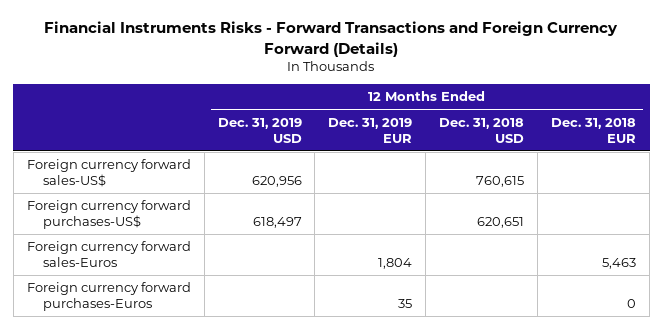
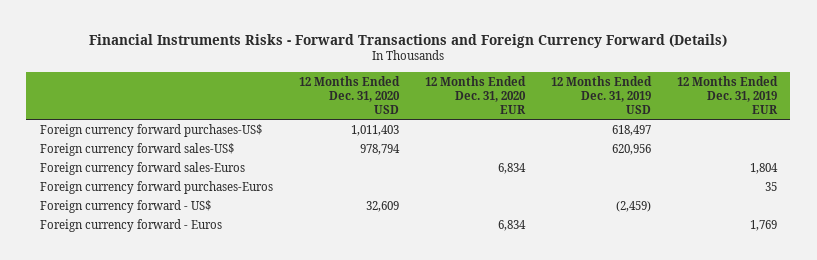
- | 12 Months Ended Dec. 31, 2019 USD | 12 Months Ended Dec. 31, 2019 EUR | 12 Months Ended Dec. 31, 2018 USD | 12 Months Ended Dec. 31, 2018 EUR
+ | 12 Months Ended Dec. 31, 2020 USD | 12 Months Ended Dec. 31, 2020 EUR | 12 Months Ended Dec. 31, 2019 USD | 12 Months Ended Dec. 31, 2019 EUR
moved down: Foreign currency forward sales-US$ | 978,794 | | 620,956 |
+ Foreign currency forward - US$ | 32,609 | | (2,459) |
+ Foreign currency forward - Euros | | 6,834 | | 1,769

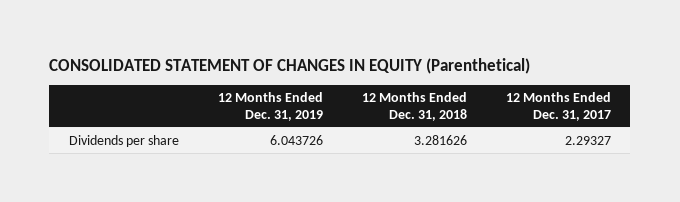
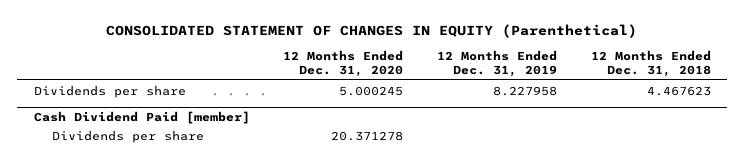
- | 12 Months Ended Dec. 31, 2019 | 12 Months Ended Dec. 31, 2018 | 12 Months Ended Dec. 31, 2017
+ | 12 Months Ended Dec. 31, 2020 | 12 Months Ended Dec. 31, 2019 | 12 Months Ended Dec. 31, 2018
- Dividends per share | 6.043726 | 3.281626 | 2.29327
+ Dividends per share | 5.000245 | 8.227958 | 4.467623
+ Cash Dividend Paid [member]
+ Dividends per share | 20.371278 | |

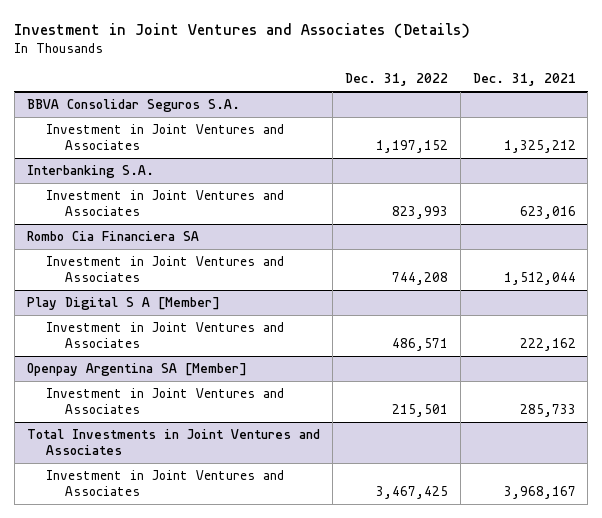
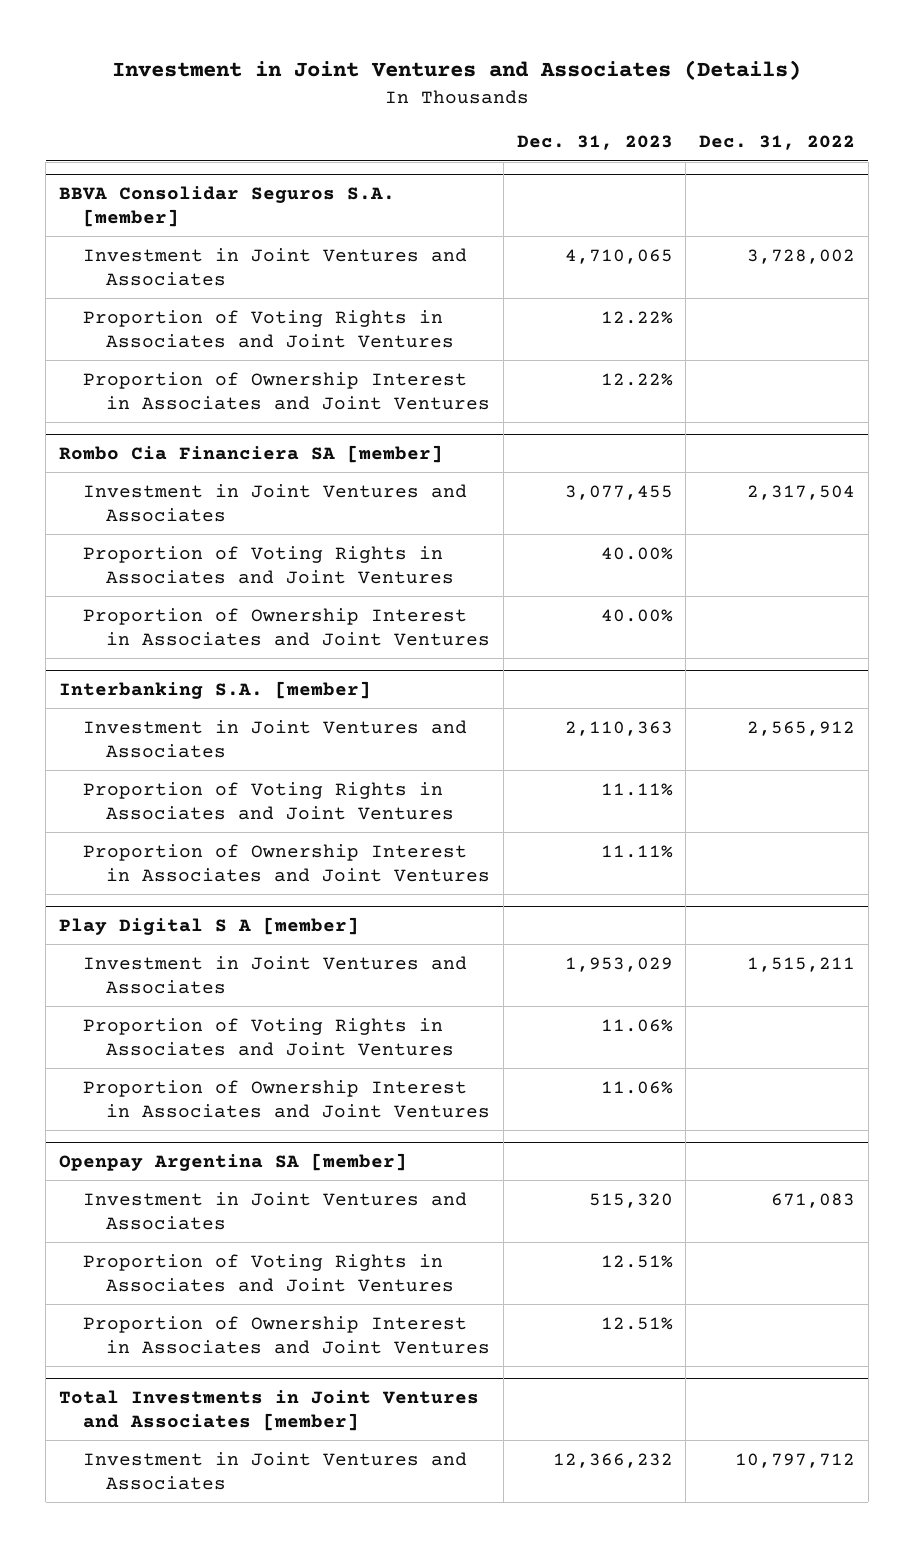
- | Dec. 31, 2022 | Dec. 31, 2021
+ | Dec. 31, 2023 | Dec. 31, 2022
- BBVA Consolidar Seguros S.A.
- Investment in Joint Ventures and Associates | 1,197,152 | 1,325,212
- Interbanking S.A.
- Investment in Joint Ventures and Associates | 823,993 | 623,016
- Rombo Cia Financiera SA
- Investment in Joint Ventures and Associates | 744,208 | 1,512,044
- Play Digital S A [Member]
- Investment in Joint Ventures and Associates | 486,571 | 222,162
- Openpay Argentina SA [Member]
- Investment in Joint Ventures and Associates | 215,501 | 285,733
- Total Investments in Joint Ventures and Associates
- Investment in Joint Ventures and Associates | 3,467,425 | 3,968,167
+ BBVA Consolidar Seguros S.A. [member]
+ Investment in Joint Ventures and Associates | 4,710,065 | 3,728,002
+ Proportion of Voting Rights in Associates and Joint Ventures | 12.22% |
+ Proportion of Ownership Interest in Associates and Joint Ventures | 12.22% |
+ Rombo Cia Financiera SA [member]
+ Investment in Joint Ventures and Associates | 3,077,455 | 2,317,504
+ Proportion of Voting Rights in Associates and Joint Ventures | 40.00% |
+ Proportion of Ownership Interest in Associates and Joint Ventures | 40.00% |
+ Interbanking S.A. [member]
+ Investment in Joint Ventures and Associates | 2,110,363 | 2,565,912
+ Proportion of Voting Rights in Associates and Joint Ventures | 11.11% |
+ Proportion of Ownership Interest in Associates and Joint Ventures | 11.11% |
+ Play Digital S A [member]
+ Investment in Joint Ventures and Associates | 1,953,029 | 1,515,211
+ Proportion of Voting Rights in Associates and Joint Ventures | 11.06% |
+ Proportion of Ownership Interest in Associates and Joint Ventures | 11.06% |
+ Openpay Argentina SA [member]
+ Investment in Joint Ventures and Associates | 515,320 | 671,083
+ Proportion of Voting Rights in Associates and Joint Ventures | 12.51% |
+ Proportion of Ownership Interest in Associates and Joint Ventures | 12.51% |
+ Total Investments in Joint Ventures and Associates [member]
+ Investment in Joint Ventures and Associates | 12,366,232 | 10,797,712

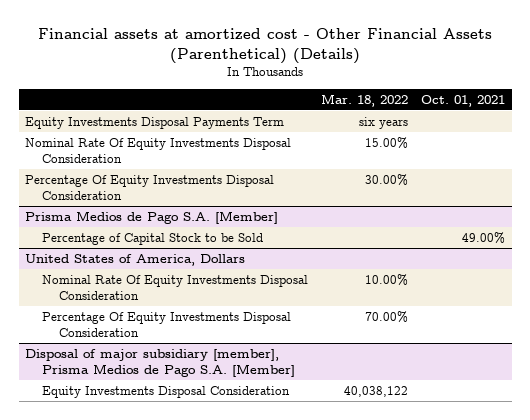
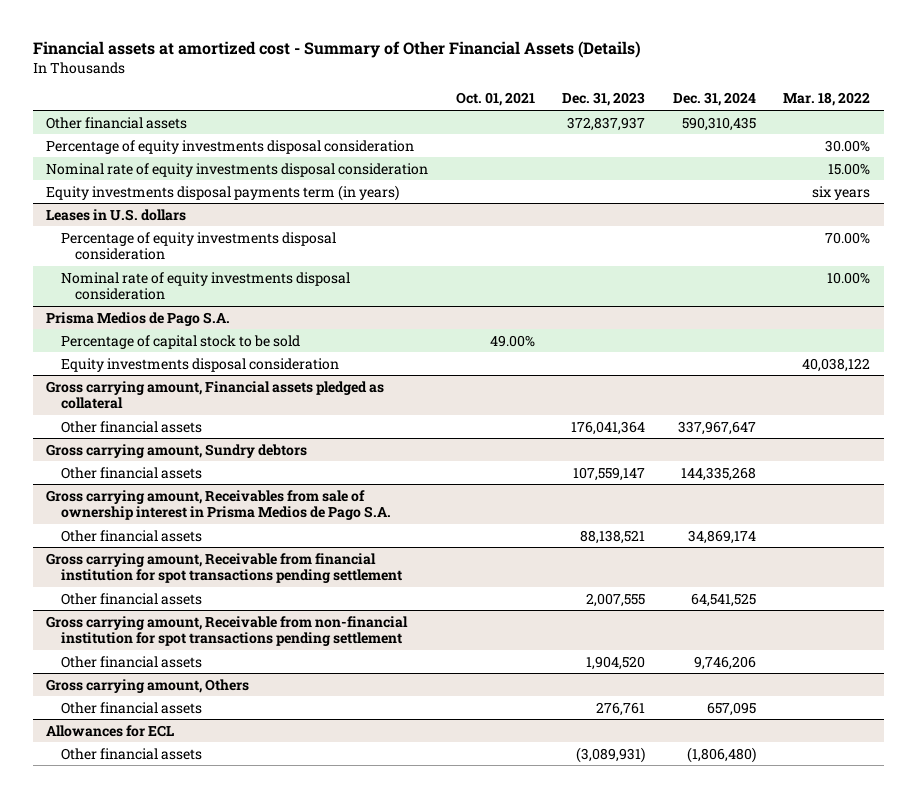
- Financial assets at amortized cost - Other Financial Assets (Parenthetical) (Details)
+ Financial assets at amortized cost - Summary of Other Financial Assets (Details)
- | Mar. 18, 2022 | Oct. 01, 2021
+ | Oct. 01, 2021 | Dec. 31, 2023 | Dec. 31, 2024 | Mar. 18, 2022
- Equity Investments Disposal Payments Term | six years |
- Nominal Rate Of Equity Investments Disposal Consideration | 15.00% |
- Percentage Of Equity Investments Disposal Consideration | 30.00% |
- Prisma Medios de Pago S.A. [Member]
- Percentage of Capital Stock to be Sold | | 49.00%
- United States of America, Dollars
- Nominal Rate Of Equity Investments Disposal Consideration | 10.00% |
- Percentage Of Equity Investments Disposal Consideration | 70.00% |
- Disposal of major subsidiary [member], Prisma Medios de Pago S.A. [Member]
- Equity Investments Disposal Consideration | 40,038,122 |
+ Other financial assets | | 372,837,937 | 590,310,435 |
+ Percentage of equity investments disposal consideration | | | | 30.00%
+ Nominal rate of equity investments disposal consideration | | | | 15.00%
+ Equity investments disposal payments term (in years) | | | | six years
+ Leases in U.S. dollars
+ Percentage of equity investments disposal consideration | | | | 70.00%
+ Nominal rate of equity investments disposal consideration | | | | 10.00%
+ Prisma Medios de Pago S.A.
+ Percentage of capital stock to be sold | 49.00% | | |
+ Equity investments disposal consideration | | | | 40,038,122
+ Gross carrying amount, Financial assets pledged as collateral
+ Other financial assets | | 176,041,364 | 337,967,647 |
+ Gross carrying amount, Sundry debtors
+ Other financial assets | | 107,559,147 | 144,335,268 |
+ Gross carrying amount, Receivables from sale of ownership interest in Prisma Medios de Pago S.A.
+ Other financial assets | | 88,138,521 | 34,869,174 |
+ Gross carrying amount, Receivable from financial institution for spot transactions pending settlement
+ Other financial assets | | 2,007,555 | 64,541,525 |
+ Gross carrying amount, Receivable from non-financial institution for spot transactions pending settlement
+ Other financial assets | | 1,904,520 | 9,746,206 |
+ Gross carrying amount, Others
+ Other financial assets | | 276,761 | 657,095 |
+ Allowances for ECL
+ Other financial assets | | (3,089,931) | (1,806,480) |

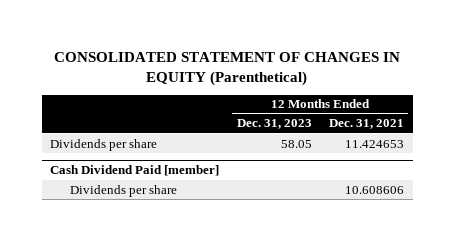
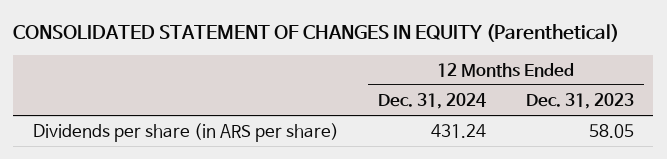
- | 12 Months Ended Dec. 31, 2023 | 12 Months Ended Dec. 31, 2021
+ | 12 Months Ended Dec. 31, 2024 | 12 Months Ended Dec. 31, 2023
- Dividends per share | 58.05 | 11.424653
- Cash Dividend Paid [member]
- Dividends per share | | 10.608606
+ Dividends per share (in ARS per share) | 431.24 | 58.05

